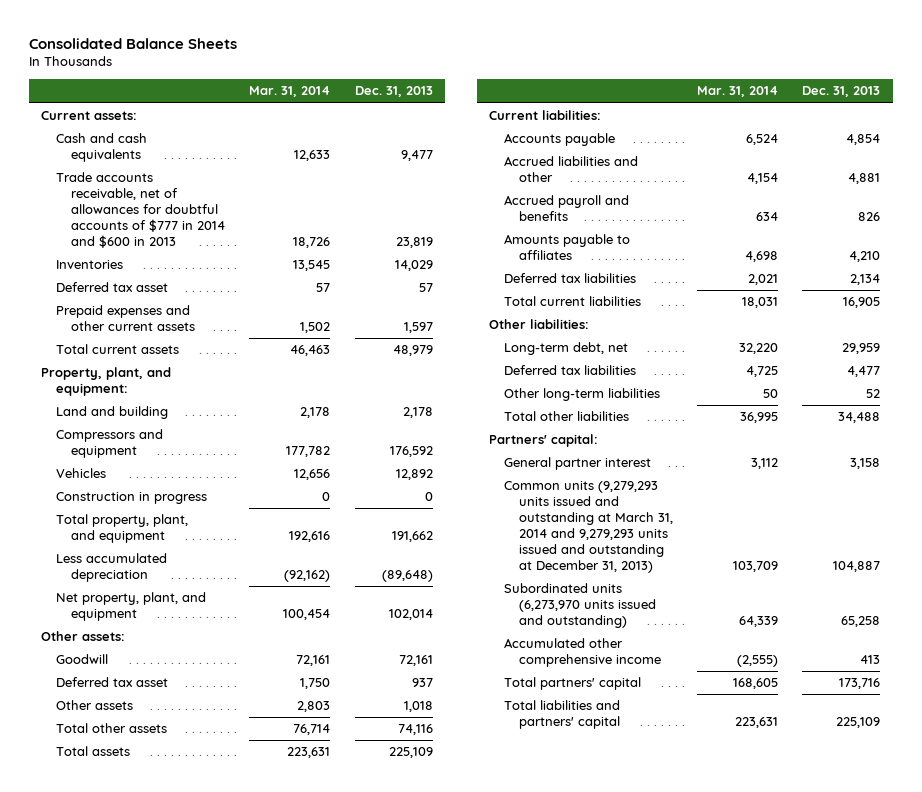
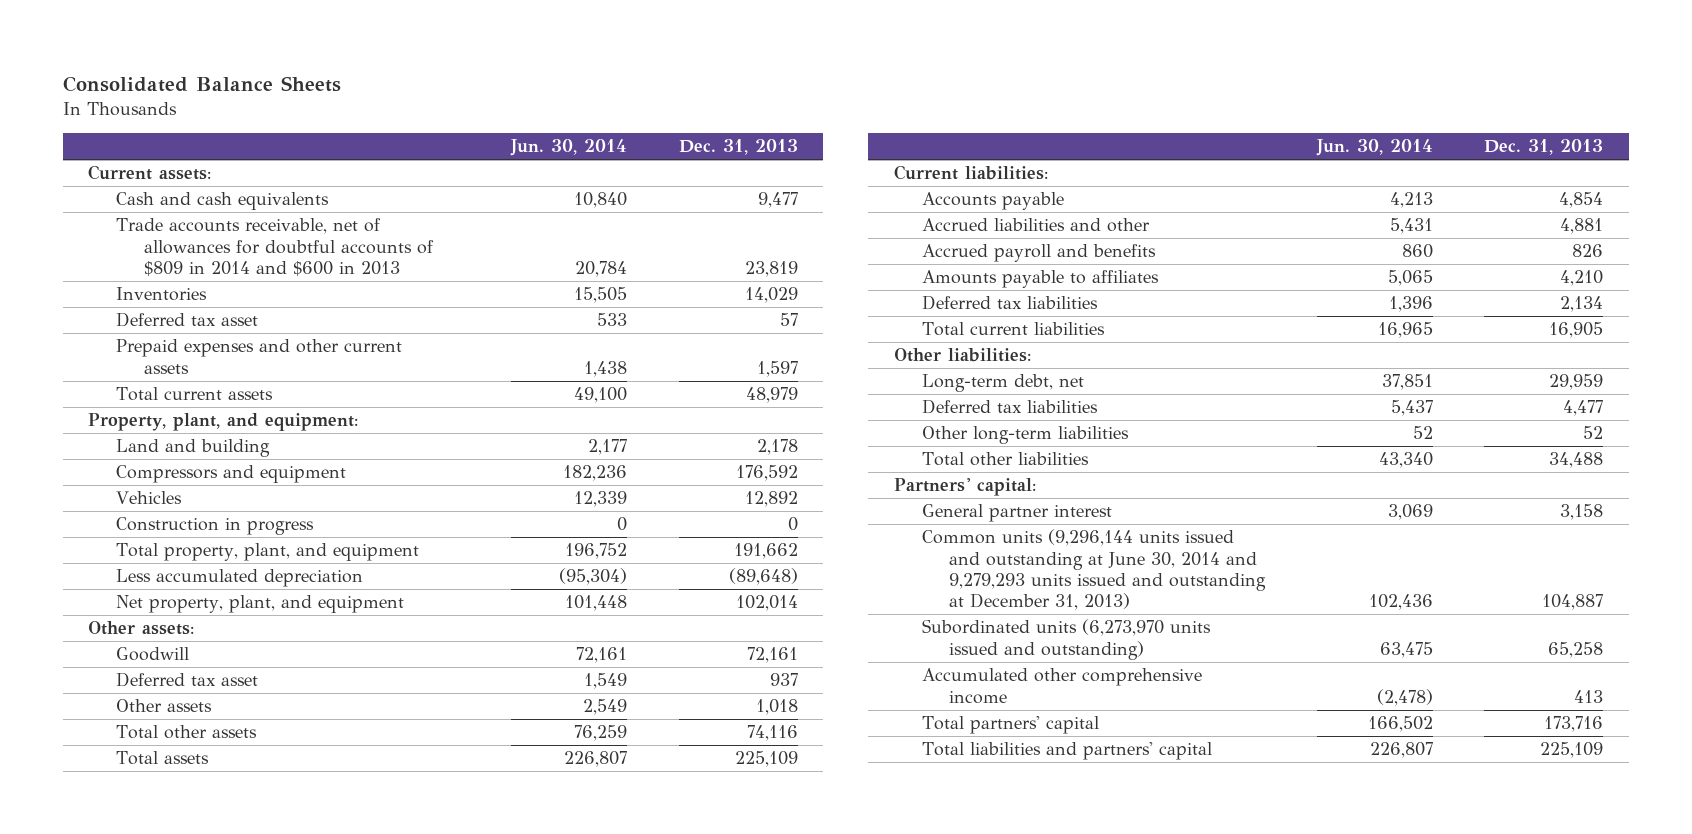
- | Mar. 31, 2014 | Dec. 31, 2013
+ | Jun. 30, 2014 | Dec. 31, 2013
- Trade accounts receivable, net of allowances for doubtful accounts of $777 in 2014 and $600 in 2013 | 18,726 | 23,819
+ Trade accounts receivable, net of allowances for doubtful accounts of $809 in 2014 and $600 in 2013 | 20,784 | 23,819
- Common units (9,279,293 units issued and outstanding at March 31, 2014 and 9,279,293 units issued and outstanding at December 31, 2013) | 103,709 | 104,887
+ Common units (9,296,144 units issued and outstanding at June 30, 2014 and 9,279,293 units issued and outstanding at December 31, 2013) | 102,436 | 104,887

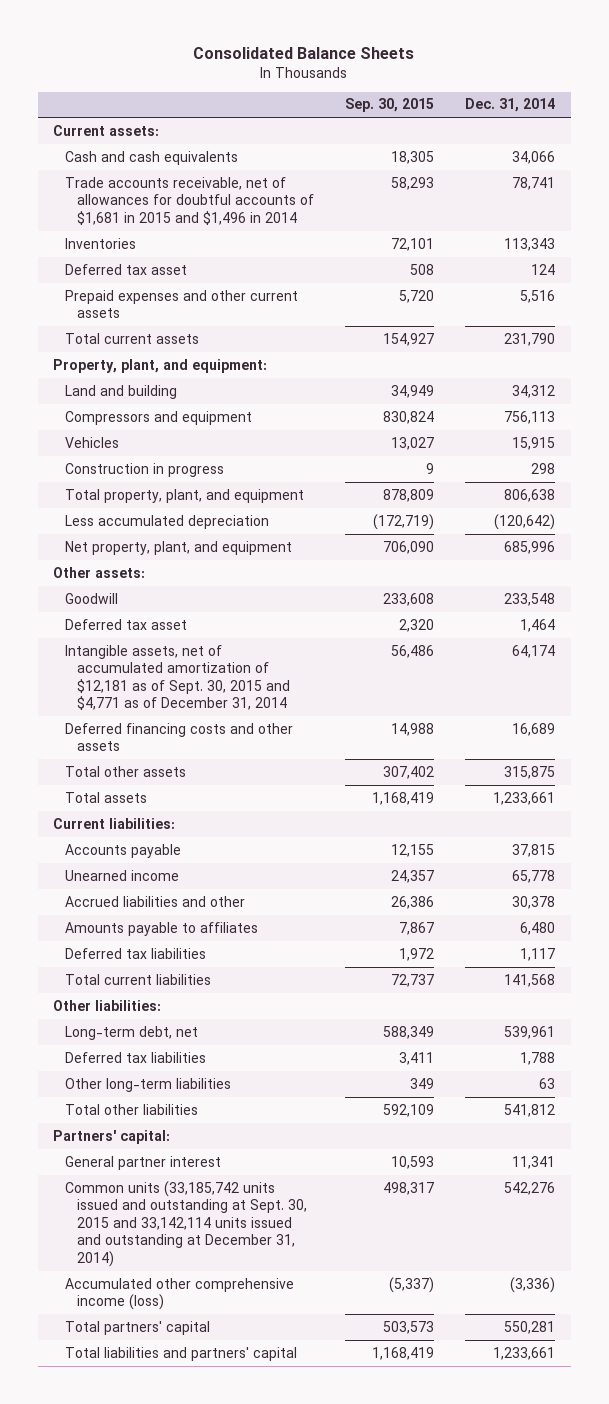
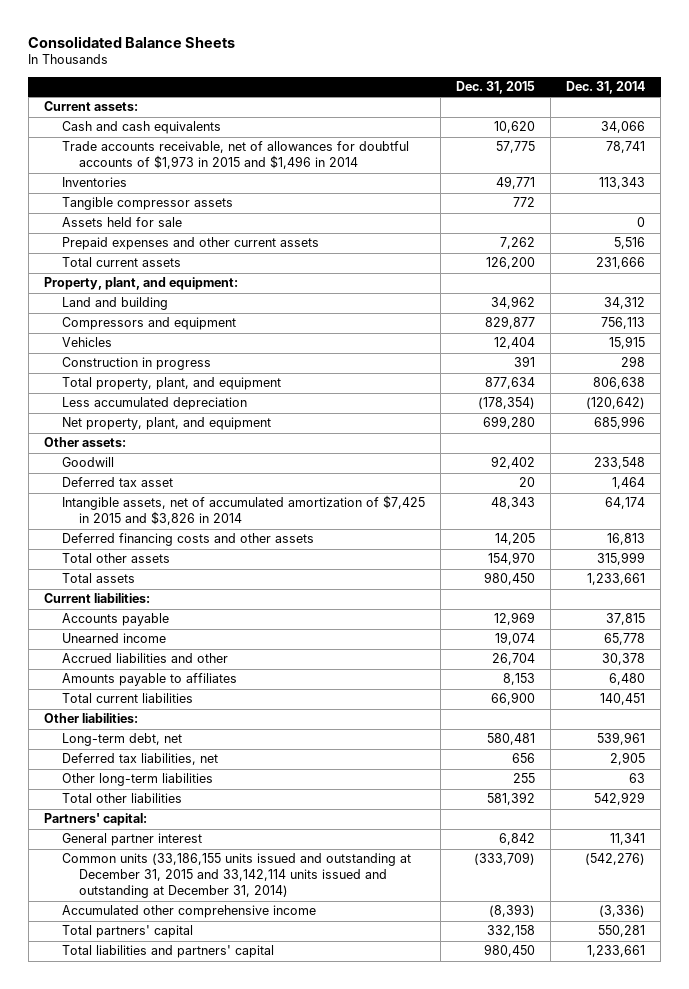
- | Sep. 30, 2015 | Dec. 31, 2014
+ | Dec. 31, 2015 | Dec. 31, 2014
- Trade accounts receivable, net of allowances for doubtful accounts of $1,681 in 2015 and $1,496 in 2014 | 58,293 | 78,741
+ Trade accounts receivable, net of allowances for doubtful accounts of $1,973 in 2015 and $1,496 in 2014 | 57,775 | 78,741
- Deferred tax asset | 508 | 124
+ Tangible compressor assets | 772 |
+ Assets held for sale | | 0
- Total current assets | 154,927 | 231,790
+ Total current assets | 126,200 | 231,666
- Intangible assets, net of accumulated amortization of $12,181 as of Sept. 30, 2015 and $4,771 as of December 31, 2014 | 56,486 | 64,174
- Deferred financing costs and other assets | 14,988 | 16,689
- Total other assets | 307,402 | 315,875
+ Intangible assets, net of accumulated amortization of $7,425 in 2015 and $3,826 in 2014 | 48,343 | 64,174
+ Deferred financing costs and other assets | 14,205 | 16,813
+ Total other assets | 154,970 | 315,999
- Deferred tax liabilities | 1,972 | 1,117
- Total current liabilities | 72,737 | 141,568
+ Total current liabilities | 66,900 | 140,451
- Deferred tax liabilities | 3,411 | 1,788
+ Deferred tax liabilities, net | 656 | 2,905
- Total other liabilities | 592,109 | 541,812
+ Total other liabilities | 581,392 | 542,929
- Common units (33,185,742 units issued and outstanding at Sept. 30, 2015 and 33,142,114 units issued and outstanding at December 31, 2014) | 498,317 | 542,276
- Accumulated other comprehensive income (loss) | (5,337) | (3,336)
+ Common units (33,186,155 units issued and outstanding at December 31, 2015 and 33,142,114 units issued and outstanding at December 31, 2014) | (333,709) | (542,276)
+ Accumulated other comprehensive income | (8,393) | (3,336)

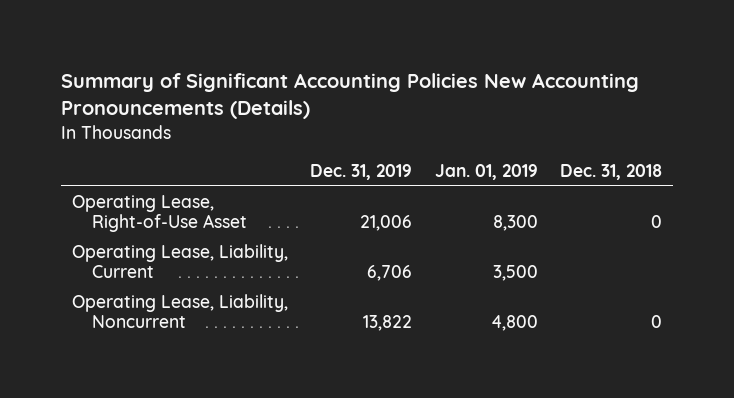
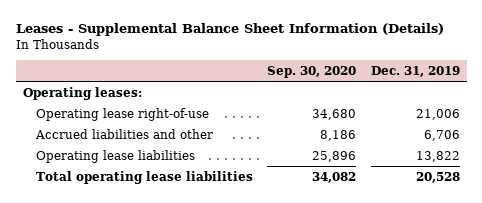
- Summary of Significant Accounting Policies New Accounting Pronouncements (Details)
+ Leases - Supplemental Balance Sheet Information (Details)
- | Dec. 31, 2019 | Jan. 01, 2019 | Dec. 31, 2018
+ | Sep. 30, 2020 | Dec. 31, 2019
- Operating Lease, Right-of-Use Asset | 21,006 | 8,300 | 0
- Operating Lease, Liability, Current | 6,706 | 3,500 |
- Operating Lease, Liability, Noncurrent | 13,822 | 4,800 | 0
+ Operating leases:
+ Operating lease right-of-use | 34,680 | 21,006
+ Accrued liabilities and other | 8,186 | 6,706
+ Operating lease liabilities | 25,896 | 13,822
+ Total operating lease liabilities | 34,082 | 20,528

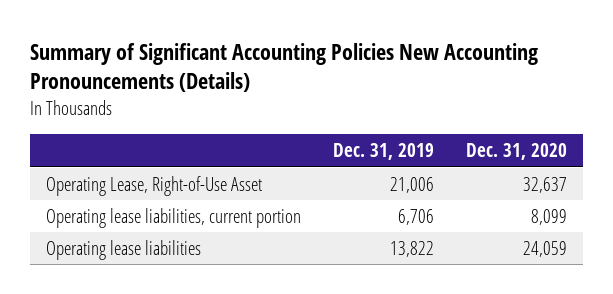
- Leases - Supplemental Balance Sheet Information (Details)
+ Summary of Significant Accounting Policies New Accounting Pronouncements (Details)
- | Sep. 30, 2020 | Dec. 31, 2019
+ | Dec. 31, 2019 | Dec. 31, 2020
- Operating leases:
- Operating lease right-of-use | 34,680 | 21,006
- Accrued liabilities and other | 8,186 | 6,706
+ Operating Lease, Right-of-Use Asset | 21,006 | 32,637
+ Operating lease liabilities, current portion | 6,706 | 8,099
- Total operating lease liabilities | 34,082 | 20,528

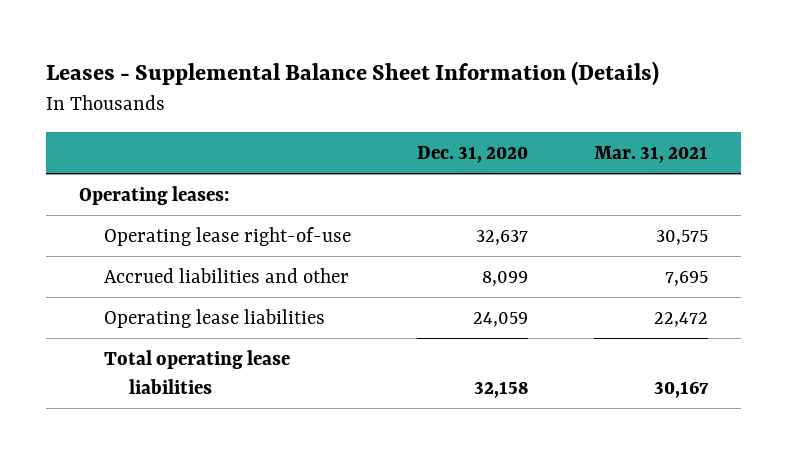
- Summary of Significant Accounting Policies New Accounting Pronouncements (Details)
+ Leases - Supplemental Balance Sheet Information (Details)
- | Dec. 31, 2019 | Dec. 31, 2020
+ | Dec. 31, 2020 | Mar. 31, 2021
- Operating Lease, Right-of-Use Asset | 21,006 | 32,637
- Operating lease liabilities, current portion | 6,706 | 8,099
+ Operating leases:
+ Operating lease right-of-use | 32,637 | 30,575
+ Accrued liabilities and other | 8,099 | 7,695
+ Total operating lease liabilities | 32,158 | 30,167

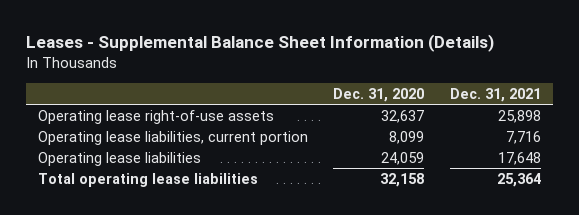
- | Dec. 31, 2020 | Mar. 31, 2021
+ | Dec. 31, 2020 | Dec. 31, 2021
- Operating leases:
- Operating lease right-of-use | 32,637 | 30,575
- Accrued liabilities and other | 8,099 | 7,695
+ Operating lease right-of-use assets | 32,637 | 25,898
+ Operating lease liabilities, current portion | 8,099 | 7,716

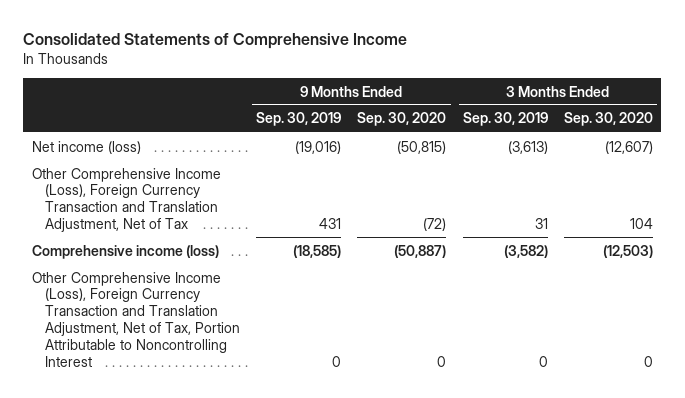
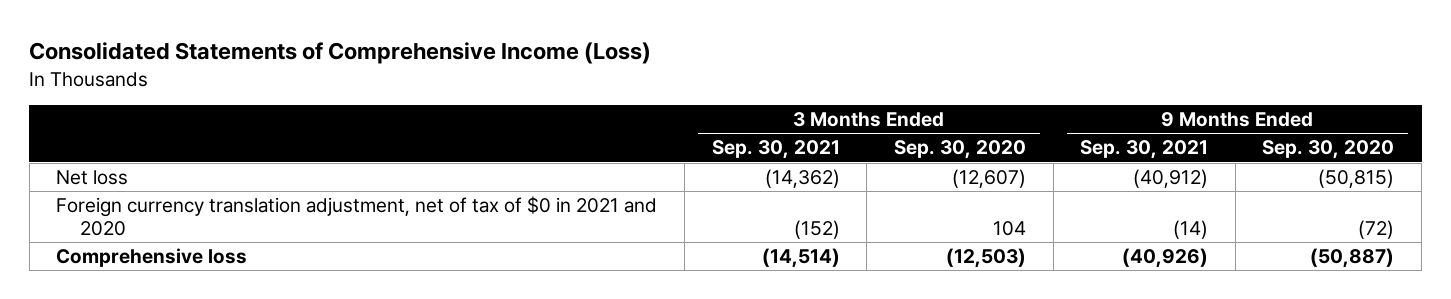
- Consolidated Statements of Comprehensive Income
+ Consolidated Statements of Comprehensive Income (Loss)
- | 9 Months Ended Sep. 30, 2019 | 9 Months Ended Sep. 30, 2020 | 3 Months Ended Sep. 30, 2019 | 3 Months Ended Sep. 30, 2020
+ | 3 Months Ended Sep. 30, 2021 | 3 Months Ended Sep. 30, 2020 | 9 Months Ended Sep. 30, 2021 | 9 Months Ended Sep. 30, 2020
- Net income (loss) | (19,016) | (50,815) | (3,613) | (12,607)
- Other Comprehensive Income (Loss), Foreign Currency Transaction and Translation Adjustment, Net of Tax | 431 | (72) | 31 | 104
- Comprehensive income (loss) | (18,585) | (50,887) | (3,582) | (12,503)
- Other Comprehensive Income (Loss), Foreign Currency Transaction and Translation Adjustment, Net of Tax, Portion Attributable to Noncontrolling Interest | 0 | 0 | 0 | 0
+ Net loss | (14,362) | (12,607) | (40,912) | (50,815)
+ Foreign currency translation adjustment, net of tax of $0 in 2021 and 2020 | (152) | 104 | (14) | (72)
+ Comprehensive loss | (14,514) | (12,503) | (40,926) | (50,887)

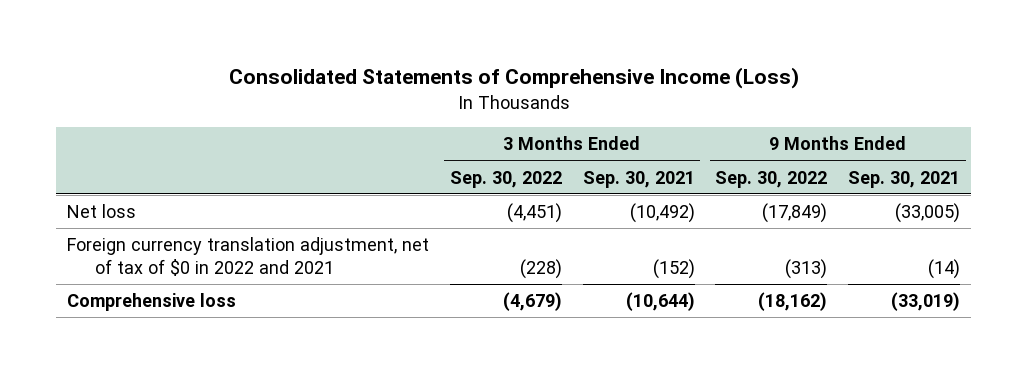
- | 3 Months Ended Sep. 30, 2021 | 3 Months Ended Sep. 30, 2020 | 9 Months Ended Sep. 30, 2021 | 9 Months Ended Sep. 30, 2020
+ | 3 Months Ended Sep. 30, 2022 | 3 Months Ended Sep. 30, 2021 | 9 Months Ended Sep. 30, 2022 | 9 Months Ended Sep. 30, 2021
- Net loss | (14,362) | (12,607) | (40,912) | (50,815)
- Foreign currency translation adjustment, net of tax of $0 in 2021 and 2020 | (152) | 104 | (14) | (72)
- Comprehensive loss | (14,514) | (12,503) | (40,926) | (50,887)
+ Net loss | (4,451) | (10,492) | (17,849) | (33,005)
+ Foreign currency translation adjustment, net of tax of $0 in 2022 and 2021 | (228) | (152) | (313) | (14)
+ Comprehensive loss | (4,679) | (10,644) | (18,162) | (33,019)

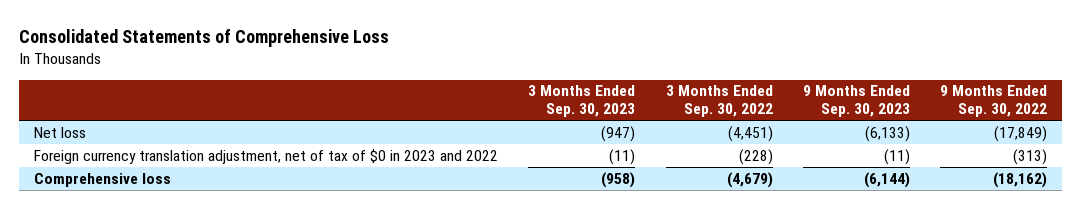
- Consolidated Statements of Comprehensive Income (Loss)
+ Consolidated Statements of Comprehensive Loss
- | 3 Months Ended Sep. 30, 2022 | 3 Months Ended Sep. 30, 2021 | 9 Months Ended Sep. 30, 2022 | 9 Months Ended Sep. 30, 2021
+ | 3 Months Ended Sep. 30, 2023 | 3 Months Ended Sep. 30, 2022 | 9 Months Ended Sep. 30, 2023 | 9 Months Ended Sep. 30, 2022
- Foreign currency translation adjustment, net of tax of $0 in 2022 and 2021 | (228) | (152) | (313) | (14)
+ Foreign currency translation adjustment, net of tax of $0 in 2023 and 2022 | (11) | (228) | (11) | (313)

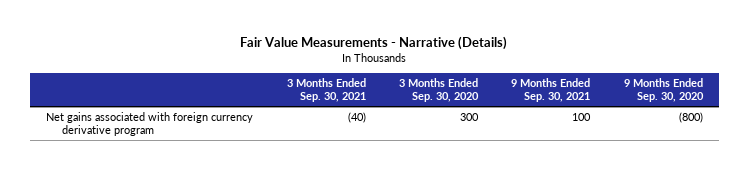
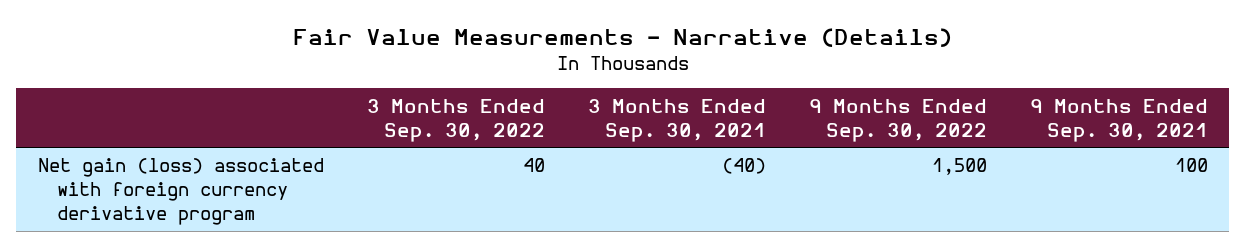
- | 3 Months Ended Sep. 30, 2021 | 3 Months Ended Sep. 30, 2020 | 9 Months Ended Sep. 30, 2021 | 9 Months Ended Sep. 30, 2020
+ | 3 Months Ended Sep. 30, 2022 | 3 Months Ended Sep. 30, 2021 | 9 Months Ended Sep. 30, 2022 | 9 Months Ended Sep. 30, 2021
- Net gains associated with foreign currency derivative program | (40) | 300 | 100 | (800)
+ Net gain (loss) associated with foreign currency derivative program | 40 | (40) | 1,500 | 100

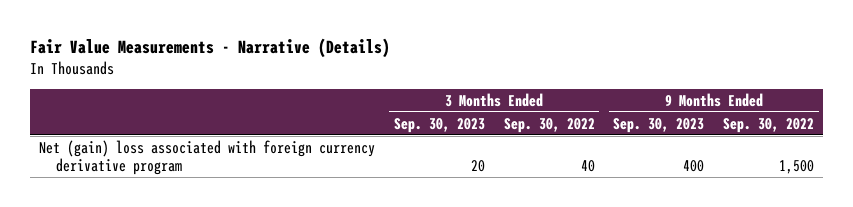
- | 3 Months Ended Sep. 30, 2022 | 3 Months Ended Sep. 30, 2021 | 9 Months Ended Sep. 30, 2022 | 9 Months Ended Sep. 30, 2021
+ | 3 Months Ended Sep. 30, 2023 | 3 Months Ended Sep. 30, 2022 | 9 Months Ended Sep. 30, 2023 | 9 Months Ended Sep. 30, 2022
- Net gain (loss) associated with foreign currency derivative program | 40 | (40) | 1,500 | 100
+ Net (gain) loss associated with foreign currency derivative program | 20 | 40 | 400 | 1,500

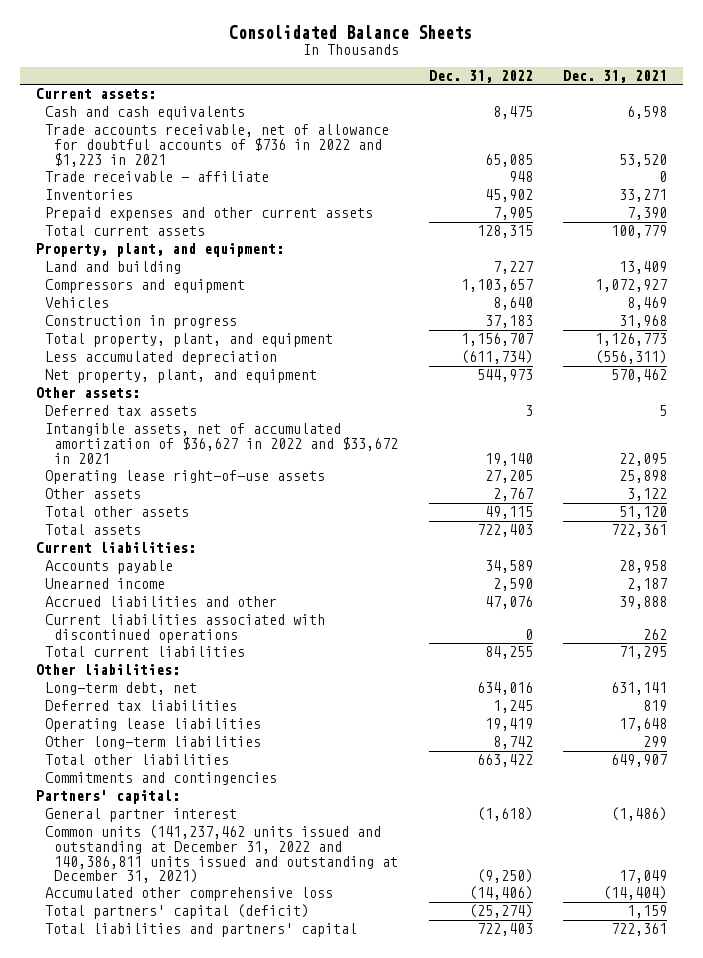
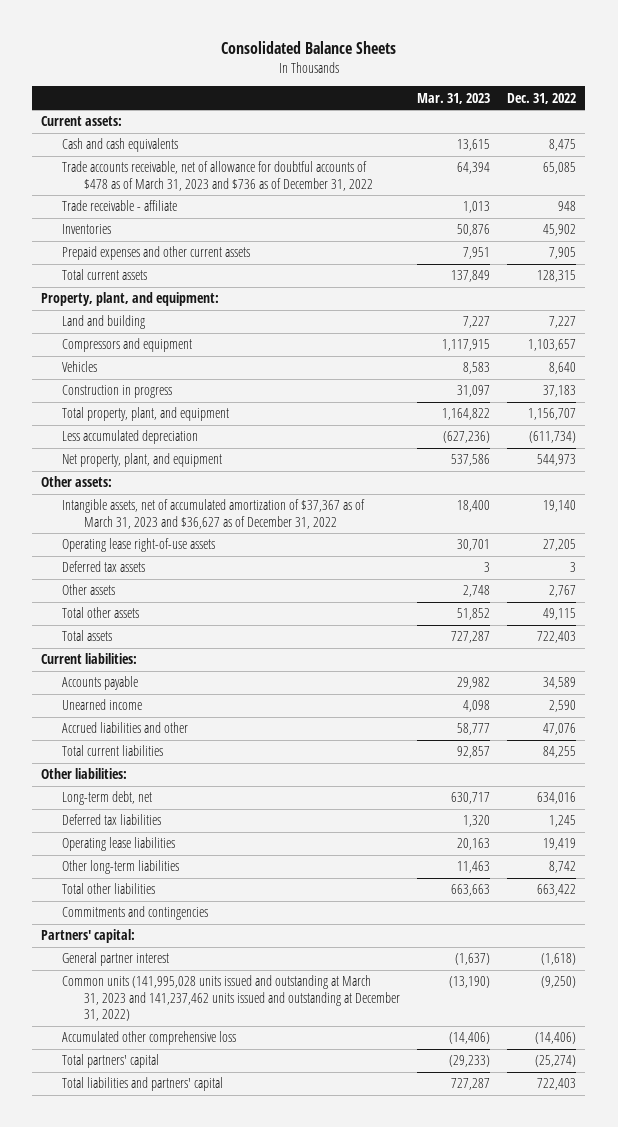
- | Dec. 31, 2022 | Dec. 31, 2021
+ | Mar. 31, 2023 | Dec. 31, 2022
- Trade accounts receivable, net of allowance for doubtful accounts of $736 in 2022 and $1,223 in 2021 | 65,085 | 53,520
+ Trade accounts receivable, net of allowance for doubtful accounts of $478 as of March 31, 2023 and $736 as of December 31, 2022 | 64,394 | 65,085
- Intangible assets, net of accumulated amortization of $36,627 in 2022 and $33,672 in 2021 | 19,140 | 22,095
+ Intangible assets, net of accumulated amortization of $37,367 as of March 31, 2023 and $36,627 as of December 31, 2022 | 18,400 | 19,140
moved down: Deferred tax assets | 3 | 3
- Current liabilities associated with discontinued operations | 0 | 262
- Common units (141,237,462 units issued and outstanding at December 31, 2022 and 140,386,811 units issued and outstanding at December 31, 2021) | (9,250) | 17,049
+ Common units (141,995,028 units issued and outstanding at March 31, 2023 and 141,237,462 units issued and outstanding at December 31, 2022) | (13,190) | (9,250)
- Total partners' capital (deficit) | (25,274) | 1,159
+ Total partners' capital | (29,233) | (25,274)

